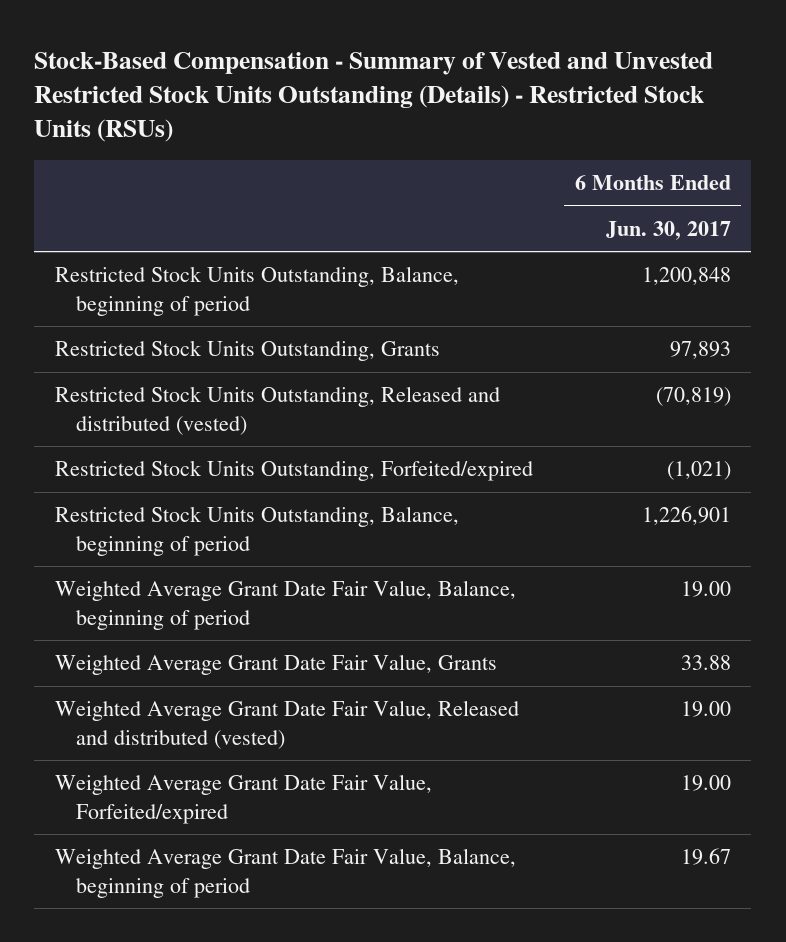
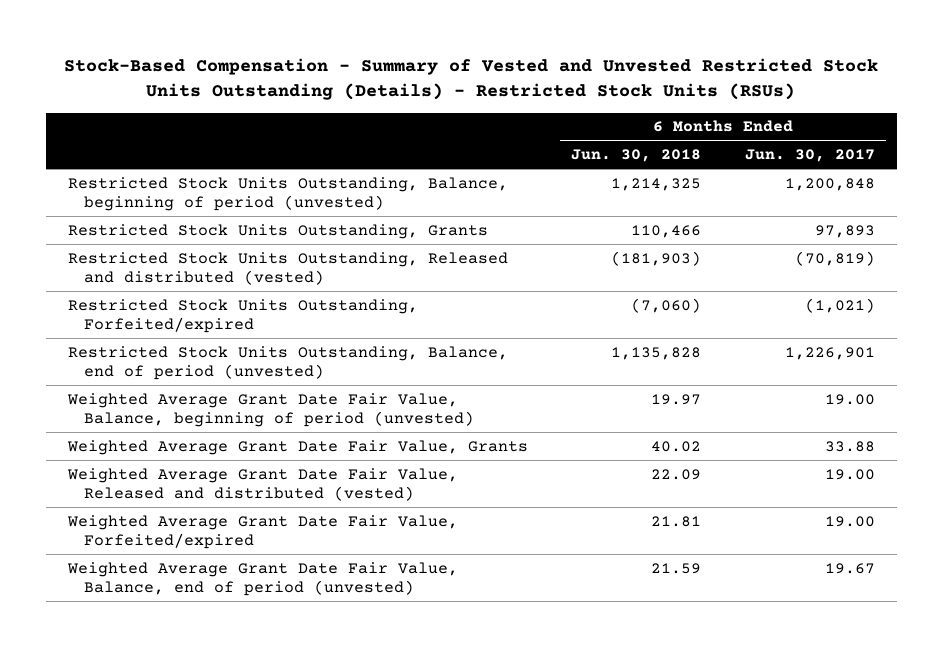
- | 6 Months Ended Jun. 30, 2017
+ | 6 Months Ended Jun. 30, 2018 | 6 Months Ended Jun. 30, 2017
- Restricted Stock Units Outstanding, Balance, beginning of period | 1,200,848
+ Restricted Stock Units Outstanding, Balance, beginning of period (unvested) | 1,214,325 | 1,200,848
- Restricted Stock Units Outstanding, Balance, beginning of period | 1,226,901
- Weighted Average Grant Date Fair Value, Balance, beginning of period | 19.00
+ Restricted Stock Units Outstanding, Balance, end of period (unvested) | 1,135,828 | 1,226,901
+ Weighted Average Grant Date Fair Value, Balance, beginning of period (unvested) | 19.97 | 19.00
- Weighted Average Grant Date Fair Value, Balance, beginning of period | 19.67
+ Weighted Average Grant Date Fair Value, Balance, end of period (unvested) | 21.59 | 19.67

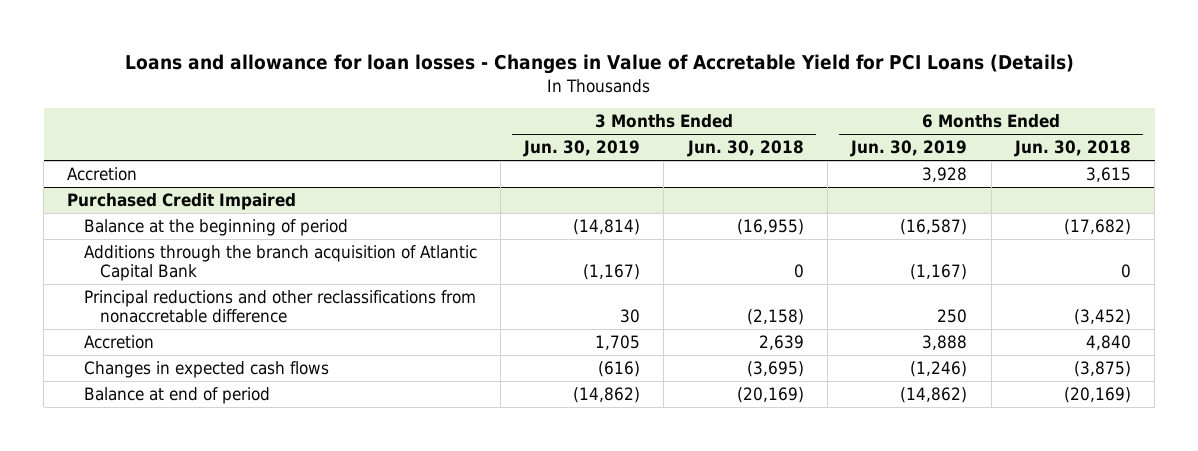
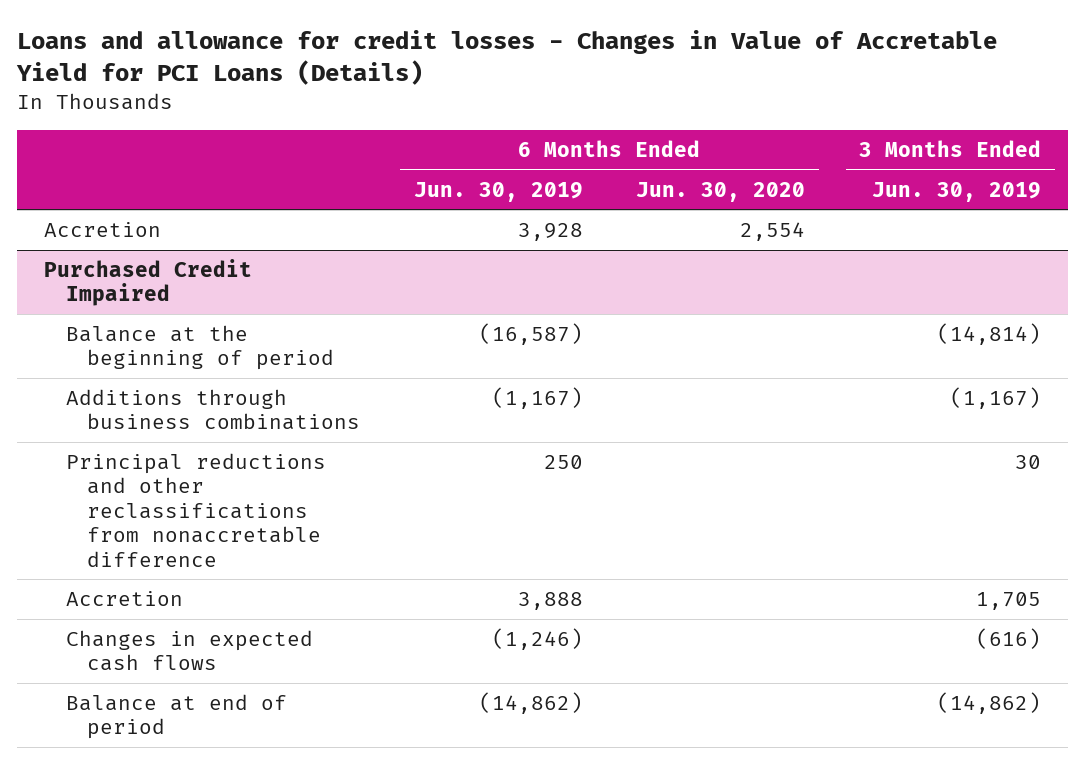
- Loans and allowance for loan losses - Changes in Value of Accretable Yield for PCI Loans (Details)
+ Loans and allowance for credit losses - Changes in Value of Accretable Yield for PCI Loans (Details)
- | 3 Months Ended Jun. 30, 2019 | 3 Months Ended Jun. 30, 2018 | 6 Months Ended Jun. 30, 2019 | 6 Months Ended Jun. 30, 2018
+ | 6 Months Ended Jun. 30, 2019 | 6 Months Ended Jun. 30, 2020 | 3 Months Ended Jun. 30, 2019
@ Purchased Credit Impaired
- Additions through the branch acquisition of Atlantic Capital Bank | (1,167) | 0 | (1,167) | 0
+ Additions through business combinations | (1,167) | | (1,167)

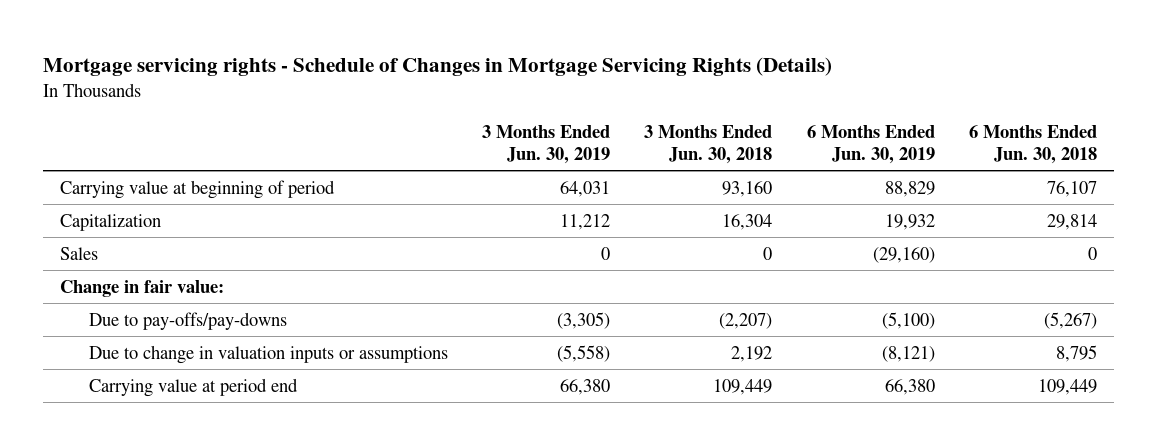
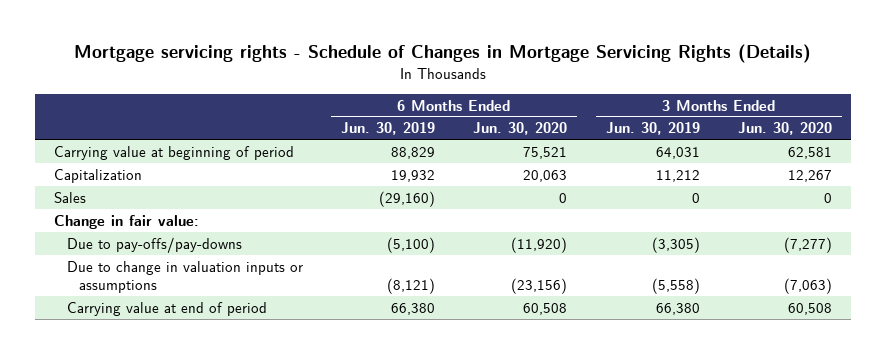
- | 3 Months Ended Jun. 30, 2019 | 3 Months Ended Jun. 30, 2018 | 6 Months Ended Jun. 30, 2019 | 6 Months Ended Jun. 30, 2018
+ | 6 Months Ended Jun. 30, 2019 | 6 Months Ended Jun. 30, 2020 | 3 Months Ended Jun. 30, 2019 | 3 Months Ended Jun. 30, 2020
- Carrying value at period end | 66,380 | 109,449 | 66,380 | 109,449
+ Carrying value at end of period | 66,380 | 60,508 | 66,380 | 60,508

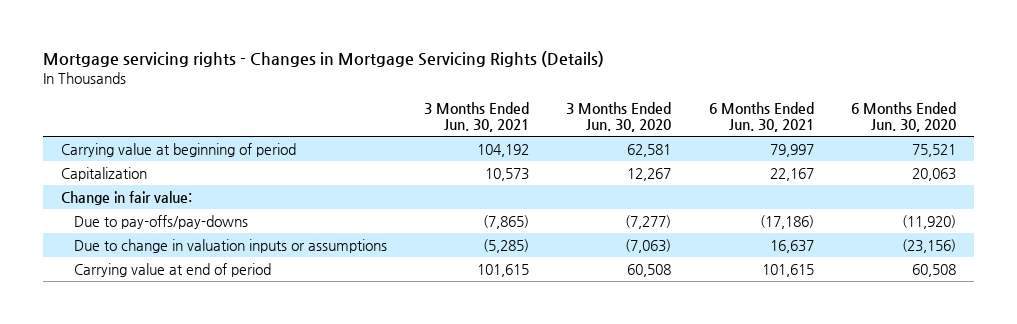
- Mortgage servicing rights - Schedule of Changes in Mortgage Servicing Rights (Details)
+ Mortgage servicing rights - Changes in Mortgage Servicing Rights (Details)
- | 6 Months Ended Jun. 30, 2019 | 6 Months Ended Jun. 30, 2020 | 3 Months Ended Jun. 30, 2019 | 3 Months Ended Jun. 30, 2020
+ | 3 Months Ended Jun. 30, 2021 | 3 Months Ended Jun. 30, 2020 | 6 Months Ended Jun. 30, 2021 | 6 Months Ended Jun. 30, 2020
- Sales | (29,160) | 0 | 0 | 0

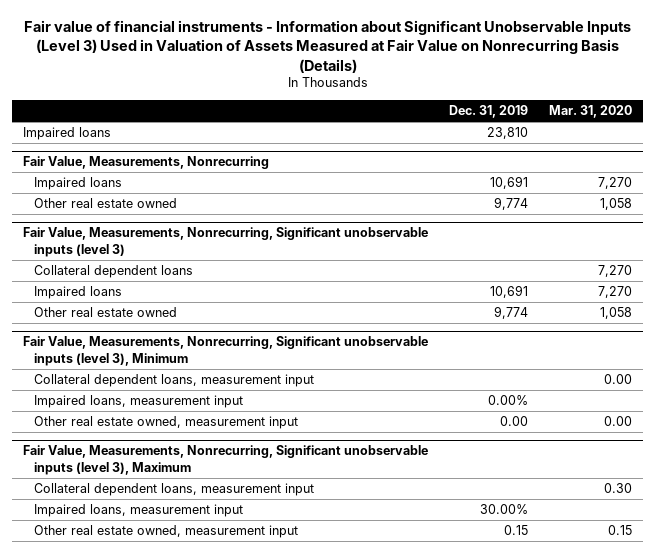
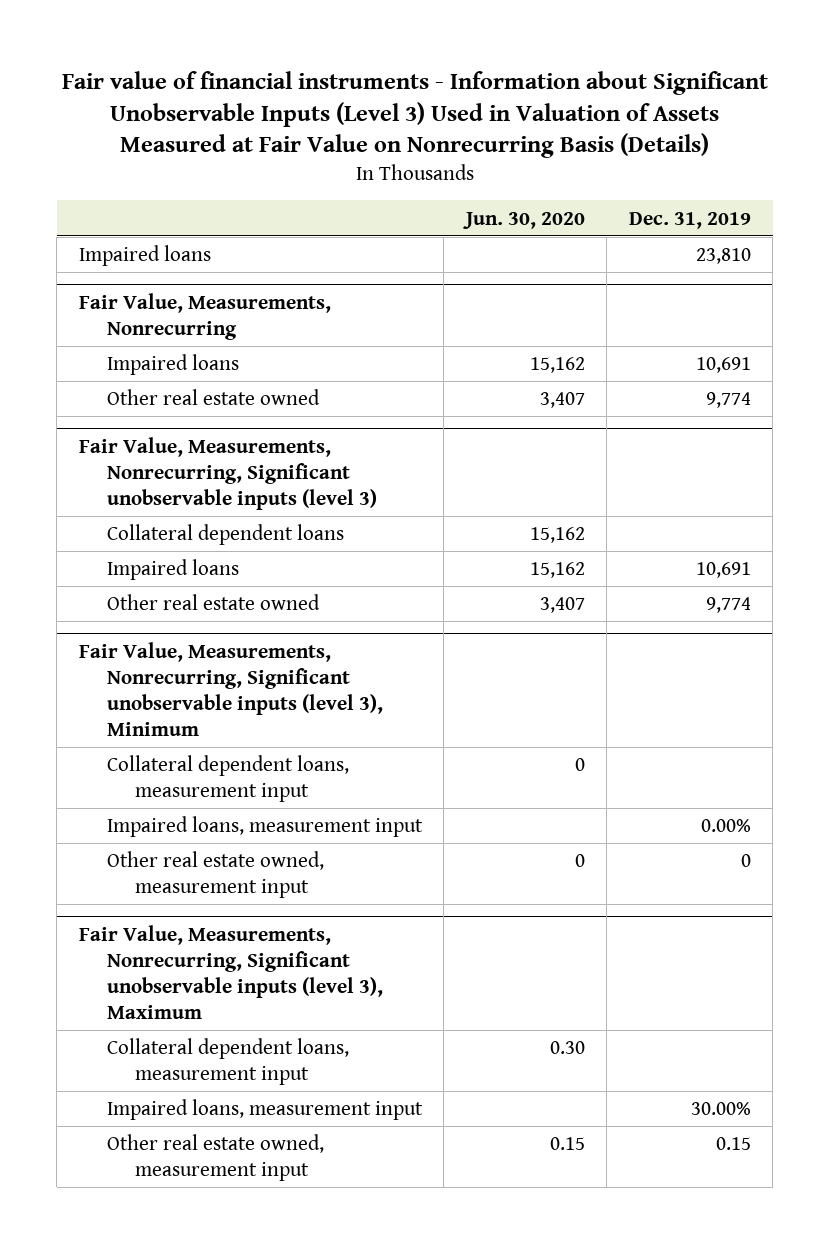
- | Dec. 31, 2019 | Mar. 31, 2020
+ | Jun. 30, 2020 | Dec. 31, 2019
@ Fair Value, Measurements, Nonrecurring, Significant unobservable inputs (level 3), Minimum
- Other real estate owned, measurement input | 0.00 | 0.00
+ Other real estate owned, measurement input | 0 | 0

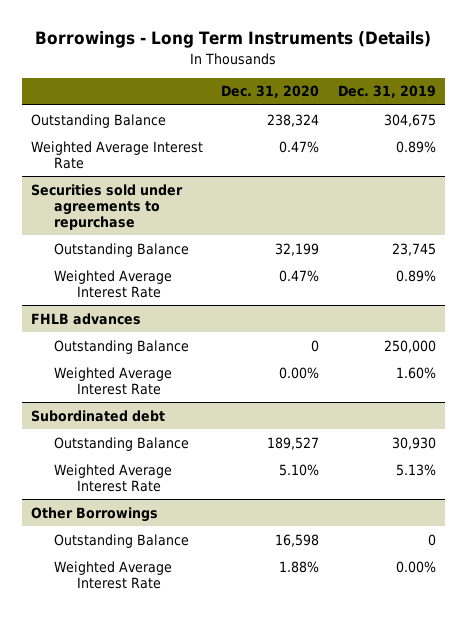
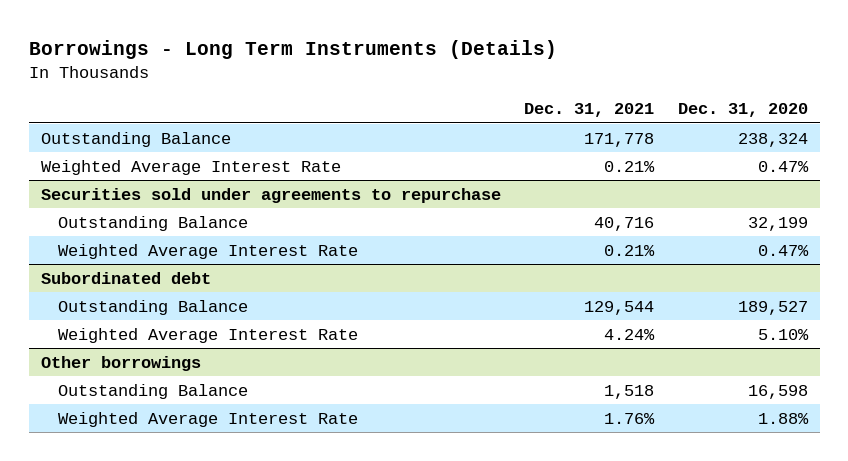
- | Dec. 31, 2020 | Dec. 31, 2019
+ | Dec. 31, 2021 | Dec. 31, 2020
- FHLB advances
- Outstanding Balance | 0 | 250,000
- Weighted Average Interest Rate | 0.00% | 1.60%
- Other Borrowings
+ Other borrowings

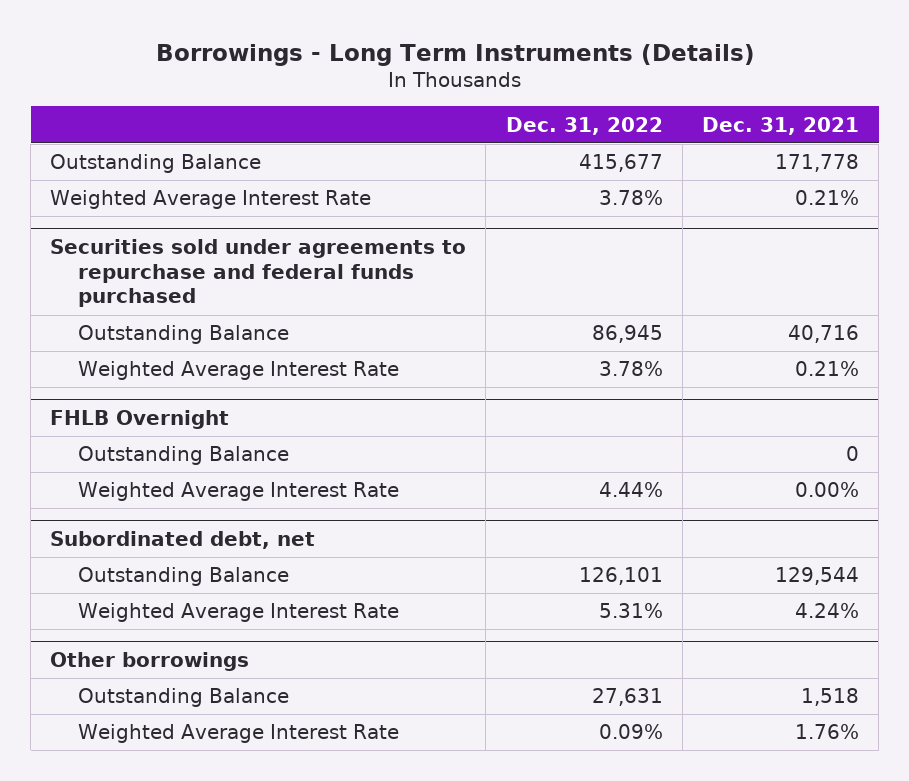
- | Dec. 31, 2021 | Dec. 31, 2020
+ | Dec. 31, 2022 | Dec. 31, 2021
- Securities sold under agreements to repurchase
+ Securities sold under agreements to repurchase and federal funds purchased
- Subordinated debt
+ FHLB Overnight
+ Outstanding Balance | | 0
+ Weighted Average Interest Rate | 4.44% | 0.00%
+ Subordinated debt, net

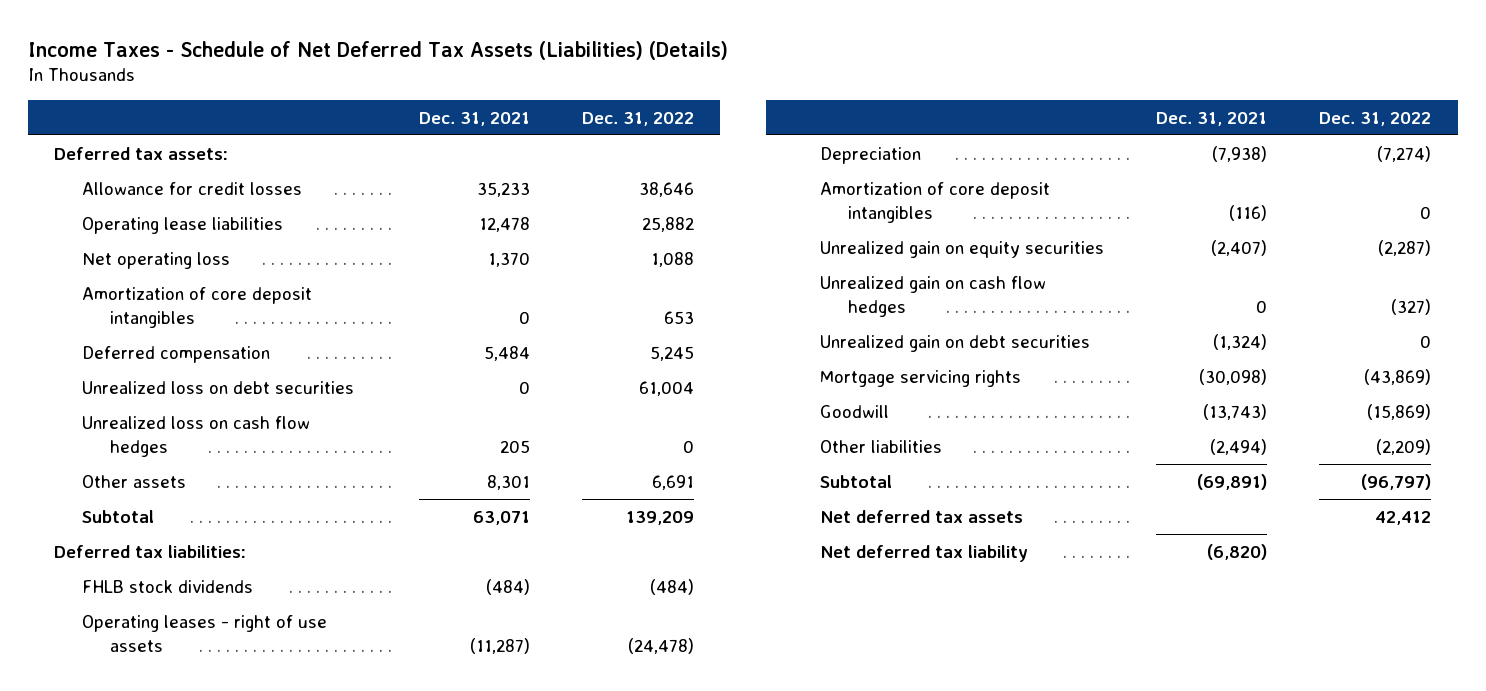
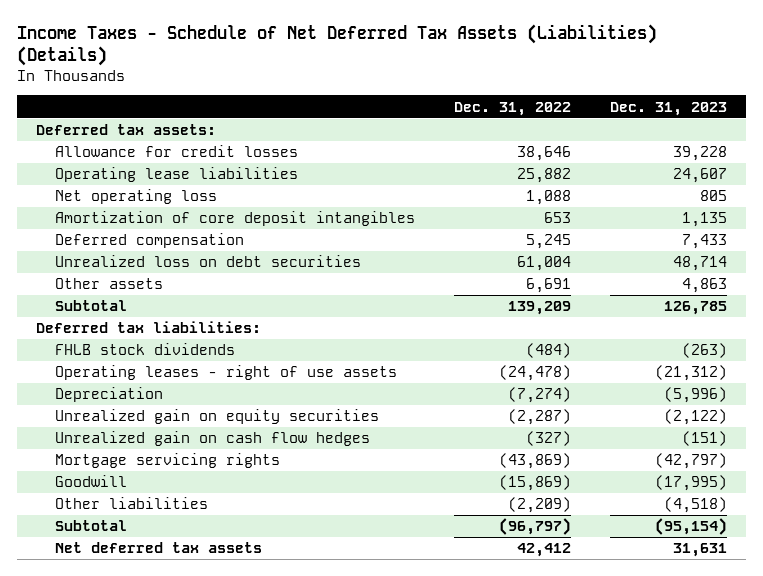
- | Dec. 31, 2021 | Dec. 31, 2022
+ | Dec. 31, 2022 | Dec. 31, 2023
- Unrealized loss on cash flow hedges | 205 | 0
- Amortization of core deposit intangibles | (116) | 0
- Unrealized gain on debt securities | (1,324) | 0
- Net deferred tax liability | (6,820) |

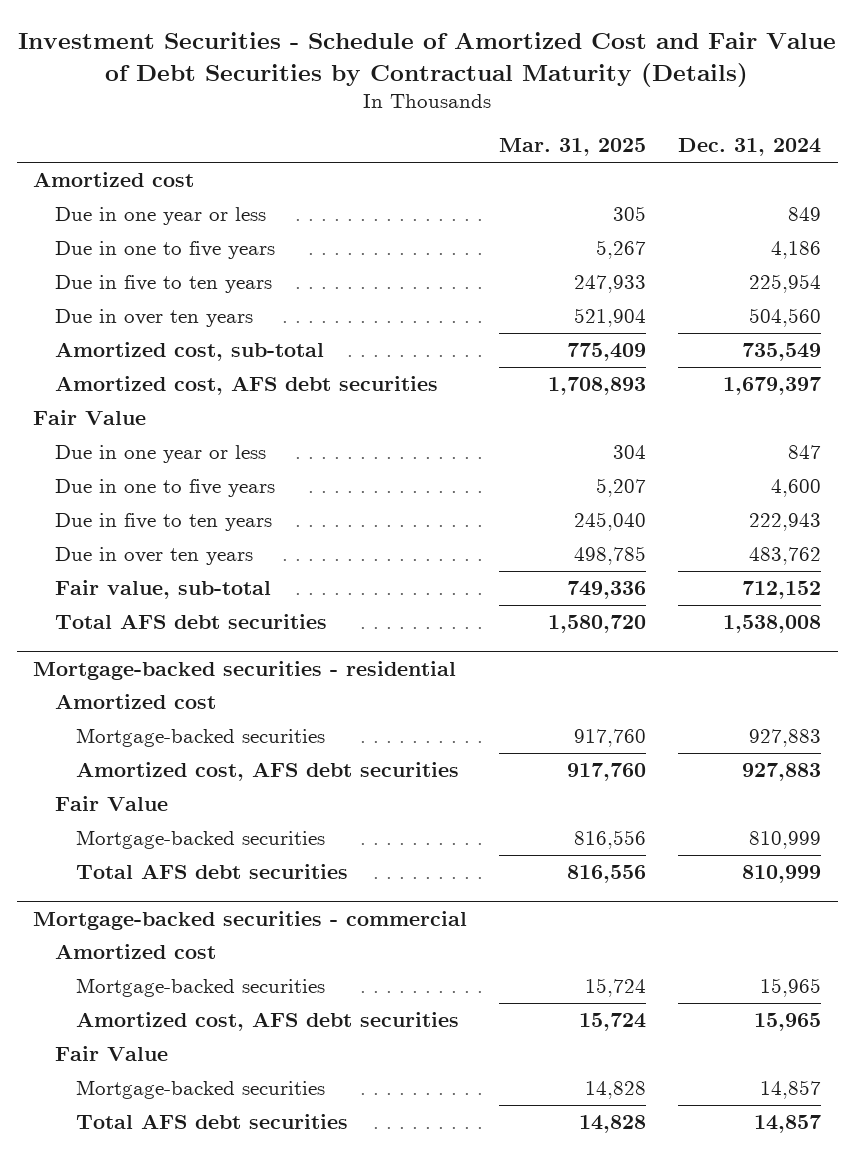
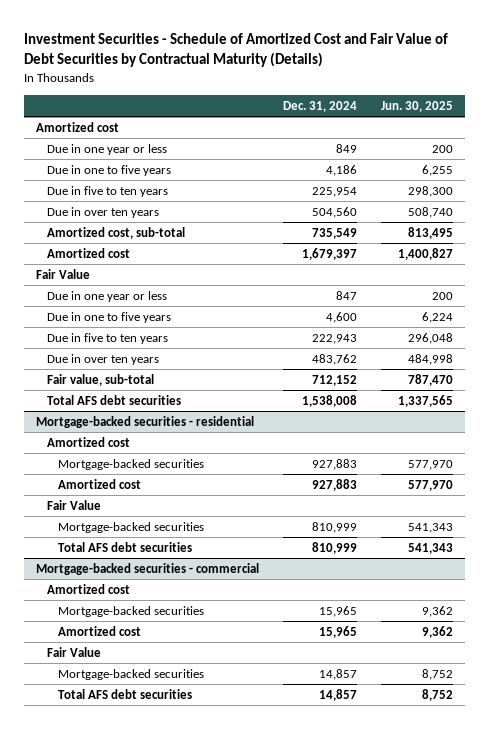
- | Mar. 31, 2025 | Dec. 31, 2024
+ | Dec. 31, 2024 | Jun. 30, 2025
- Amortized cost, AFS debt securities | 1,708,893 | 1,679,397
+ Amortized cost | 1,679,397 | 1,400,827
@ Mortgage-backed securities - residential
- Amortized cost, AFS debt securities | 917,760 | 927,883
+ Amortized cost | 927,883 | 577,970
@ Mortgage-backed securities - commercial
- Amortized cost, AFS debt securities | 15,724 | 15,965
+ Amortized cost | 15,965 | 9,362

